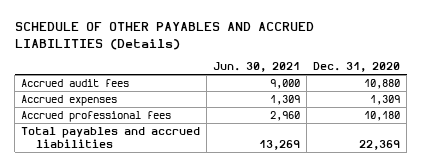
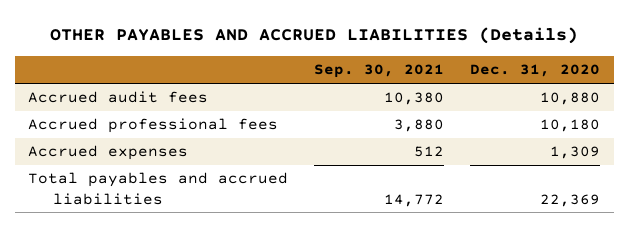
- SCHEDULE OF OTHER PAYABLES AND ACCRUED LIABILITIES (Details)
+ OTHER PAYABLES AND ACCRUED LIABILITIES (Details)
- | Jun. 30, 2021 | Dec. 31, 2020
+ | Sep. 30, 2021 | Dec. 31, 2020
moved down: Accrued expenses | 512 | 1,309

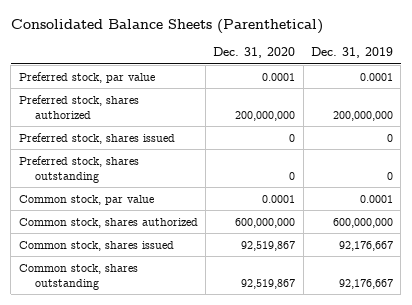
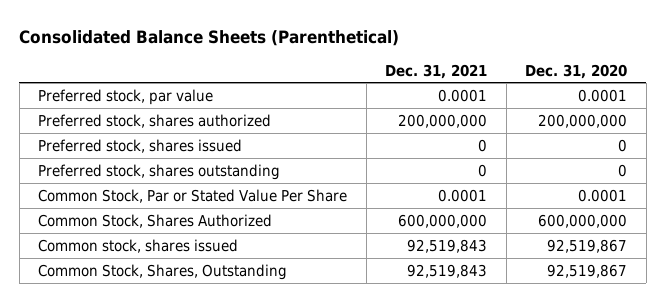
- | Dec. 31, 2020 | Dec. 31, 2019
+ | Dec. 31, 2021 | Dec. 31, 2020
- Common stock, par value | 0.0001 | 0.0001
- Common stock, shares authorized | 600,000,000 | 600,000,000
+ Common Stock, Par or Stated Value Per Share | 0.0001 | 0.0001
+ Common Stock, Shares Authorized | 600,000,000 | 600,000,000
- Common stock, shares outstanding | 92,519,867 | 92,176,667
+ Common Stock, Shares, Outstanding | 92,519,843 | 92,519,867

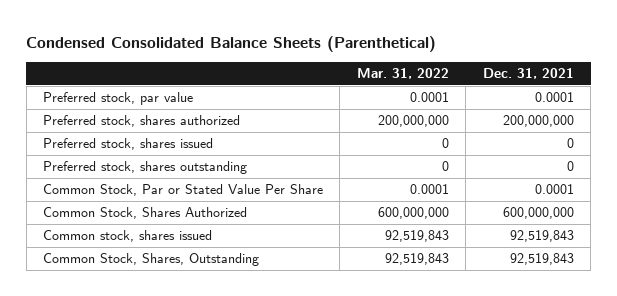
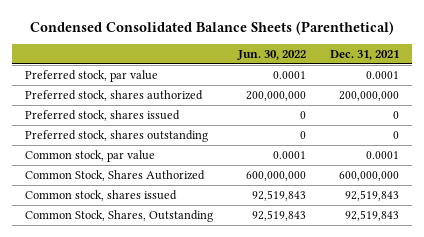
- | Mar. 31, 2022 | Dec. 31, 2021
+ | Jun. 30, 2022 | Dec. 31, 2021
- Common Stock, Par or Stated Value Per Share | 0.0001 | 0.0001
+ Common stock, par value | 0.0001 | 0.0001

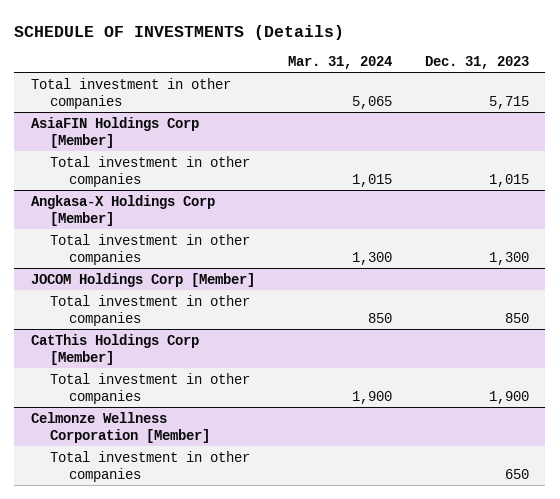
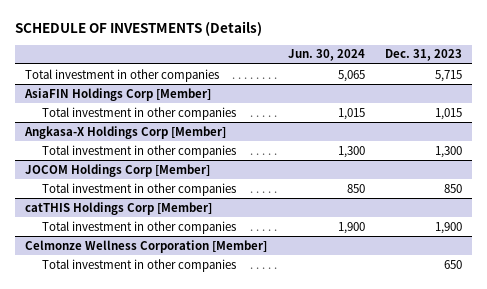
- | Mar. 31, 2024 | Dec. 31, 2023
+ | Jun. 30, 2024 | Dec. 31, 2023
- CatThis Holdings Corp [Member]
+ catTHIS Holdings Corp [Member]

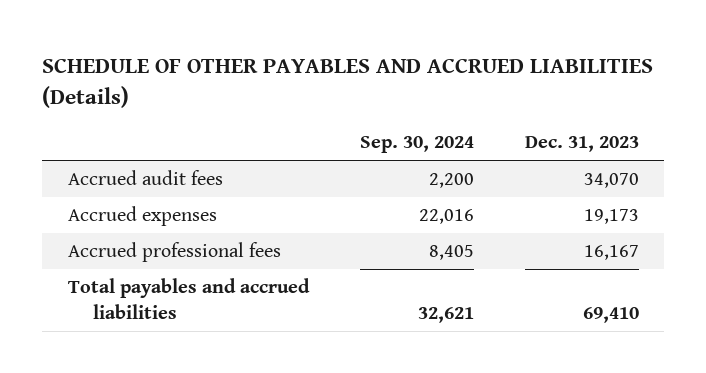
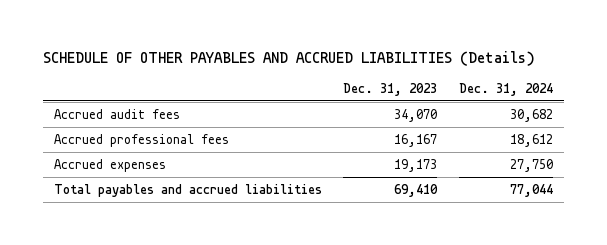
- | Sep. 30, 2024 | Dec. 31, 2023
+ | Dec. 31, 2023 | Dec. 31, 2024
moved down: Accrued expenses | 19,173 | 27,750

